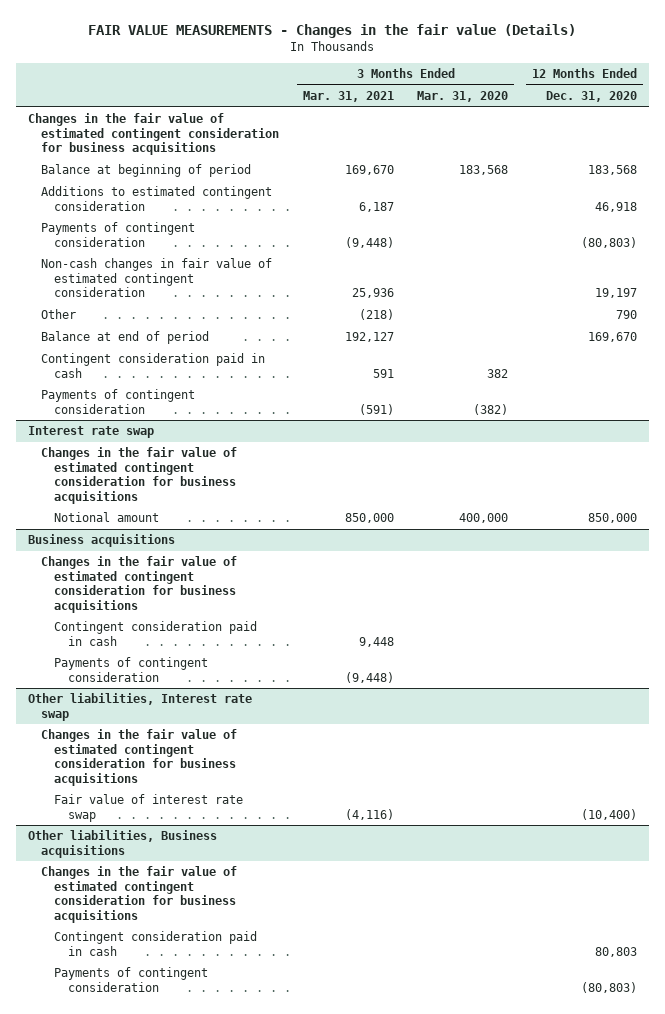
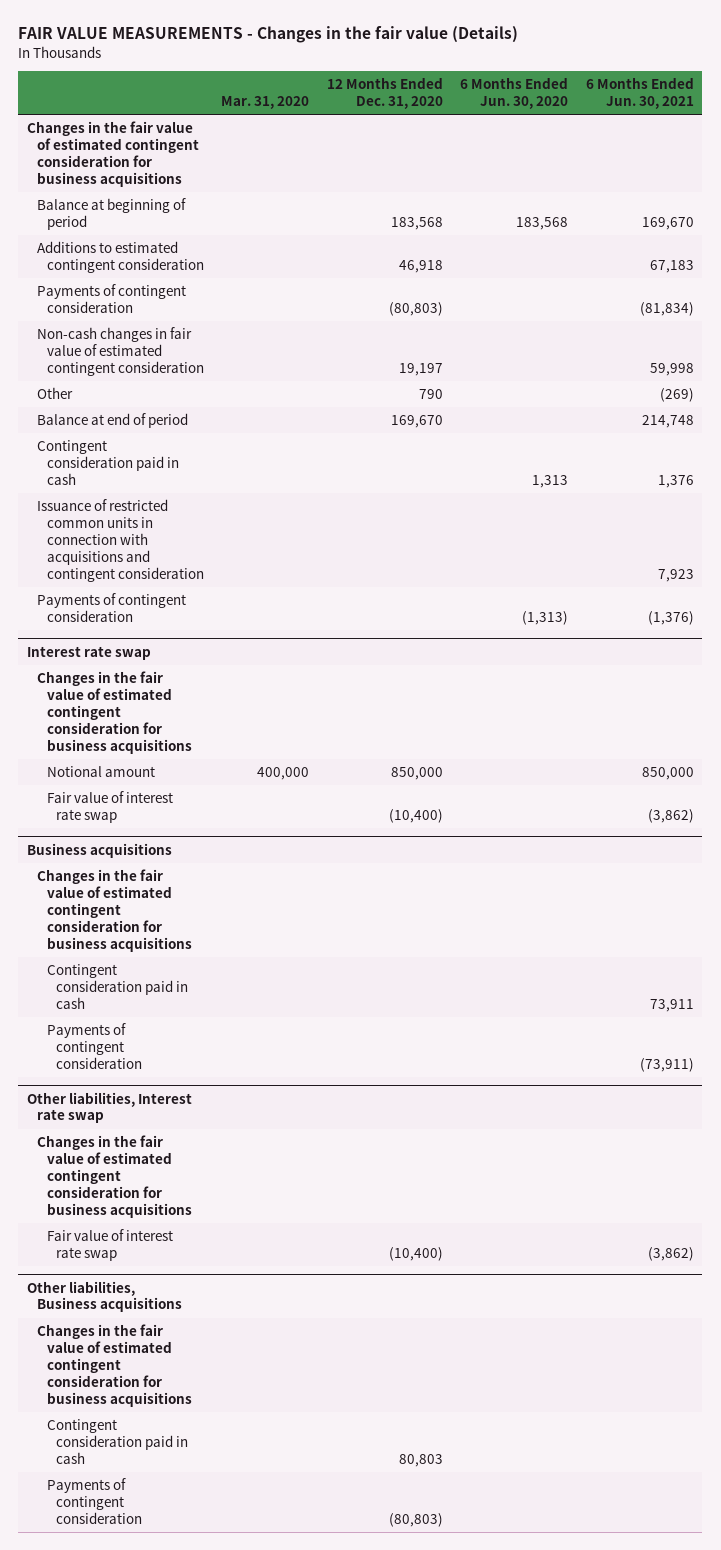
- | 3 Months Ended Mar. 31, 2021 | 3 Months Ended Mar. 31, 2020 | 12 Months Ended Dec. 31, 2020
+ | Mar. 31, 2020 | 12 Months Ended Dec. 31, 2020 | 6 Months Ended Jun. 30, 2020 | 6 Months Ended Jun. 30, 2021
+ Issuance of restricted common units in connection with acquisitions and contingent consideration | | | | 7,923
@ Interest rate swap
+ Fair value of interest rate swap | | (10,400) | | (3,862)

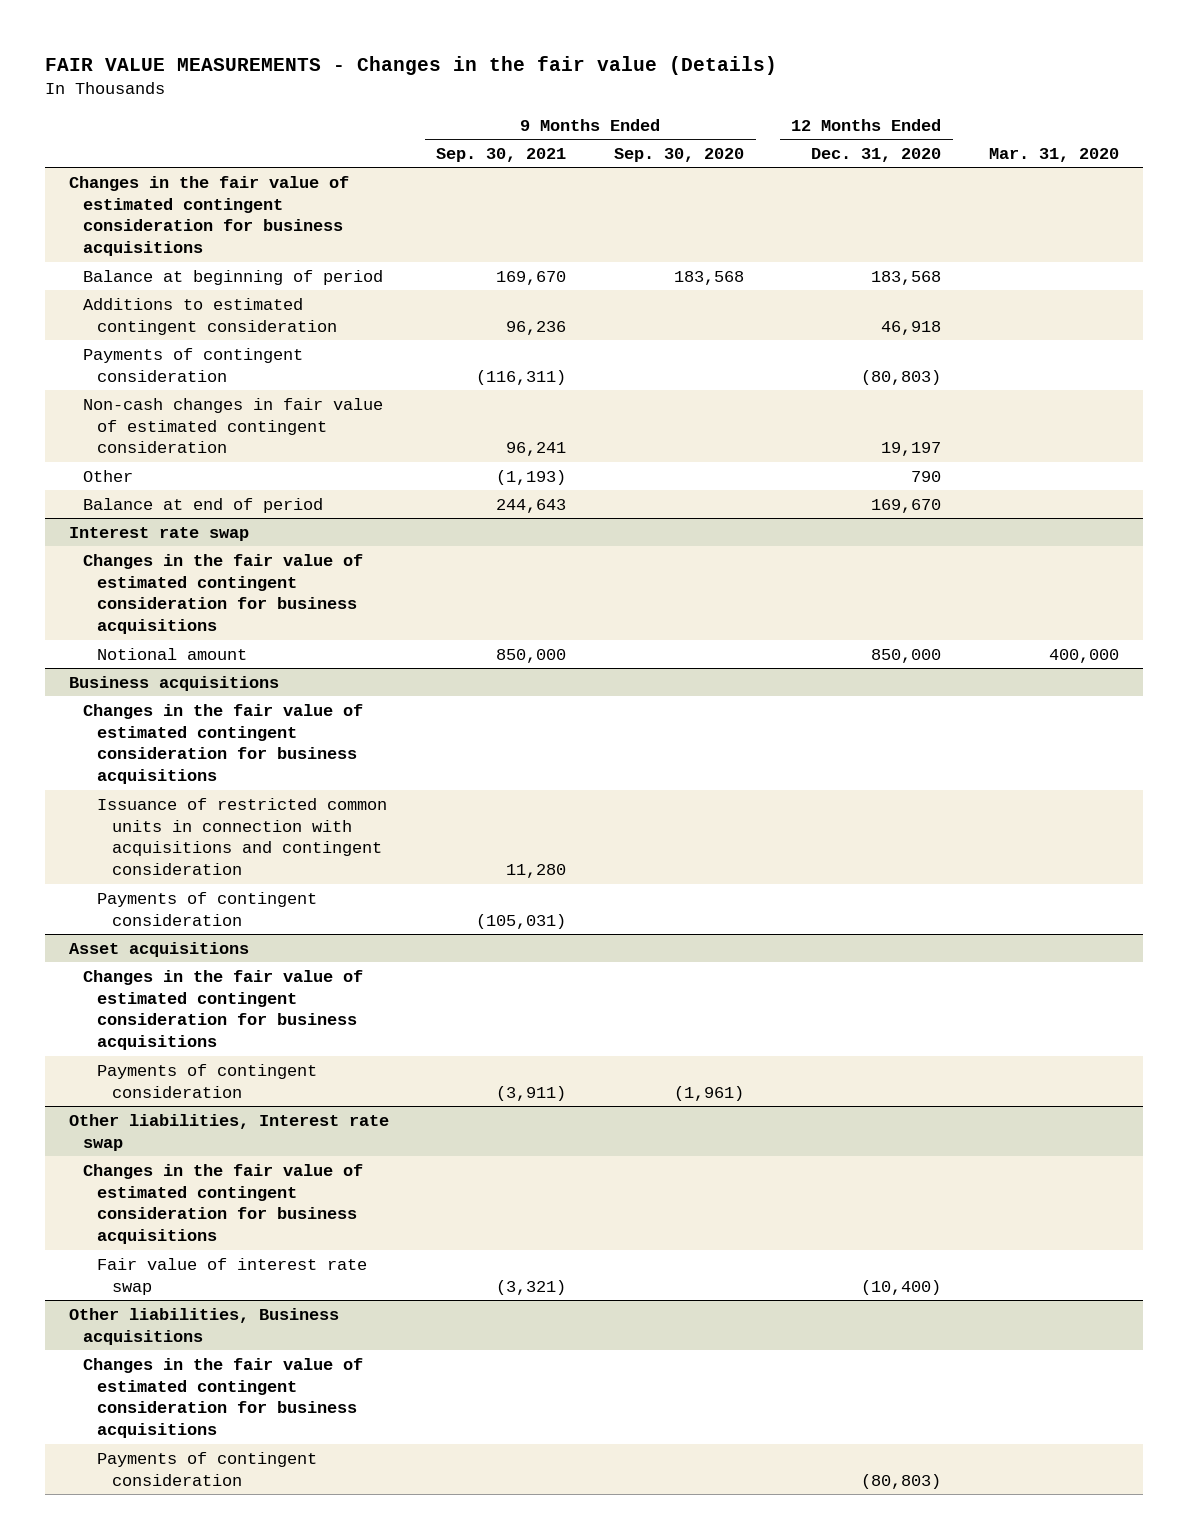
- | Mar. 31, 2020 | 12 Months Ended Dec. 31, 2020 | 6 Months Ended Jun. 30, 2020 | 6 Months Ended Jun. 30, 2021
+ | 9 Months Ended Sep. 30, 2021 | 9 Months Ended Sep. 30, 2020 | 12 Months Ended Dec. 31, 2020 | Mar. 31, 2020
- Contingent consideration paid in cash | | | 1,313 | 1,376
- Issuance of restricted common units in connection with acquisitions and contingent consideration | | | | 7,923
- Payments of contingent consideration | | | (1,313) | (1,376)
@ Interest rate swap
- Fair value of interest rate swap | | (10,400) | | (3,862)
@ Business acquisitions
- Contingent consideration paid in cash | | | | 73,911
+ Issuance of restricted common units in connection with acquisitions and contingent consideration | 11,280 | | |
+ Asset acquisitions
+ Changes in the fair value of estimated contingent consideration for business acquisitions
+ Payments of contingent consideration | (3,911) | (1,961) | |
@ Other liabilities, Business acquisitions
- Contingent consideration paid in cash | | 80,803 | |

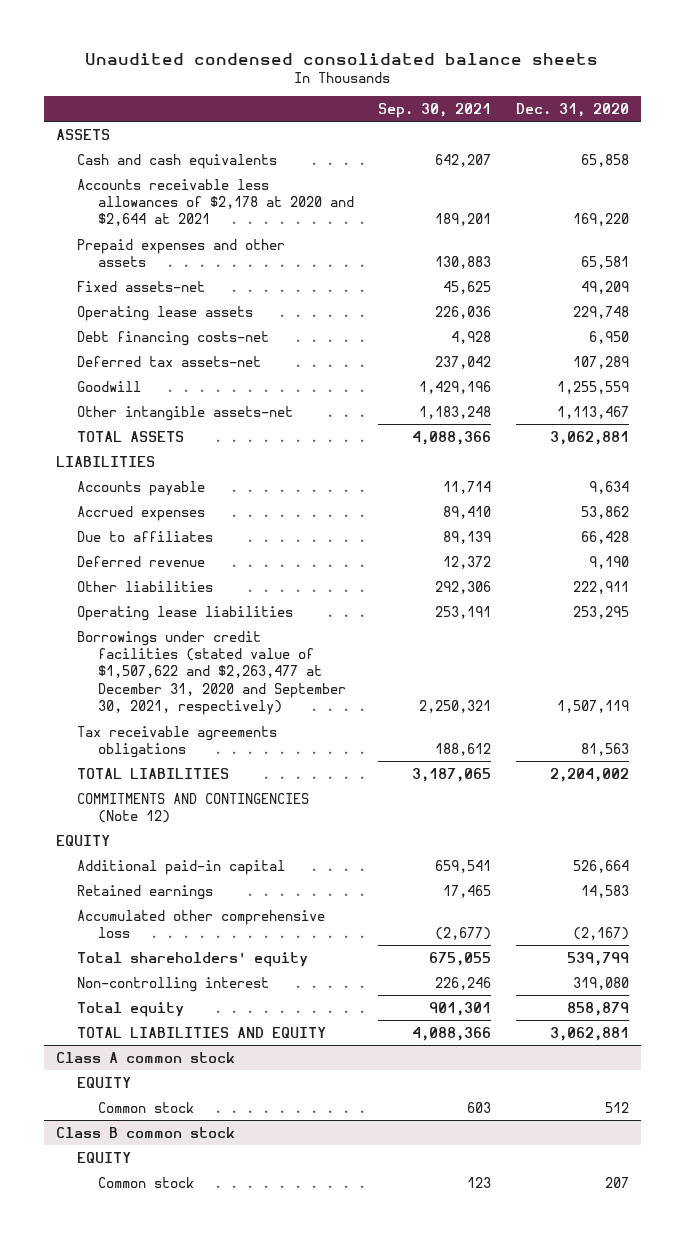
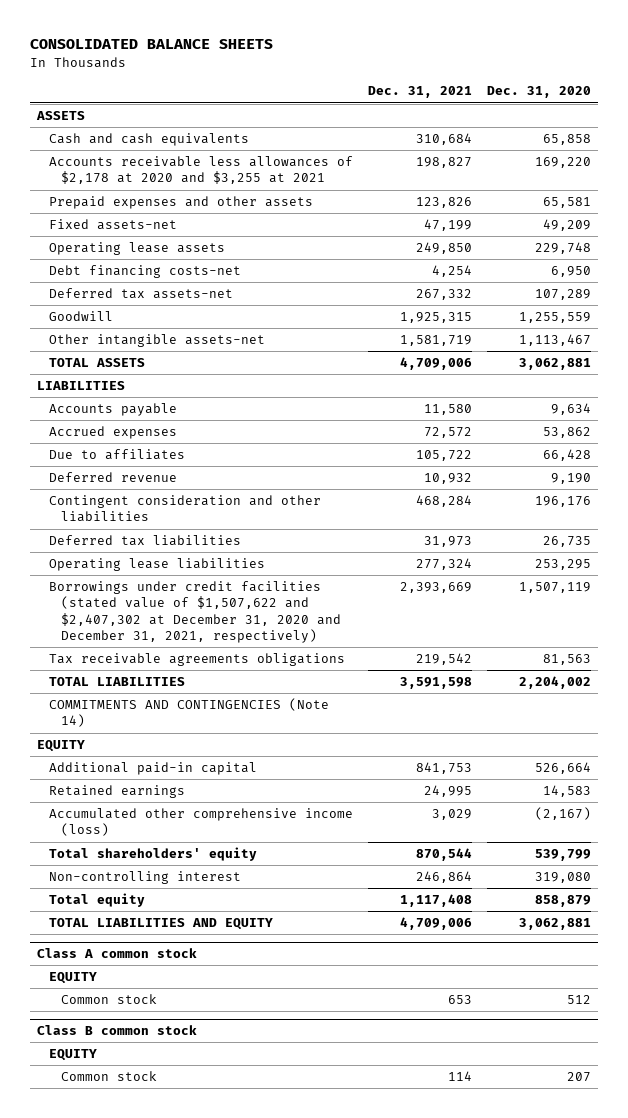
- Unaudited condensed consolidated balance sheets
+ CONSOLIDATED BALANCE SHEETS
- | Sep. 30, 2021 | Dec. 31, 2020
+ | Dec. 31, 2021 | Dec. 31, 2020
- Accounts receivable less allowances of $2,178 at 2020 and $2,644 at 2021 | 189,201 | 169,220
+ Accounts receivable less allowances of $2,178 at 2020 and $3,255 at 2021 | 198,827 | 169,220
- Other liabilities | 292,306 | 222,911
+ Contingent consideration and other liabilities | 468,284 | 196,176
+ Deferred tax liabilities | 31,973 | 26,735
- Borrowings under credit facilities (stated value of $1,507,622 and $2,263,477 at December 31, 2020 and September 30, 2021, respectively) | 2,250,321 | 1,507,119
+ Borrowings under credit facilities (stated value of $1,507,622 and $2,407,302 at December 31, 2020 and December 31, 2021, respectively) | 2,393,669 | 1,507,119
- COMMITMENTS AND CONTINGENCIES (Note 12)
+ COMMITMENTS AND CONTINGENCIES (Note 14)
- Accumulated other comprehensive loss | (2,677) | (2,167)
+ Accumulated other comprehensive income (loss) | 3,029 | (2,167)

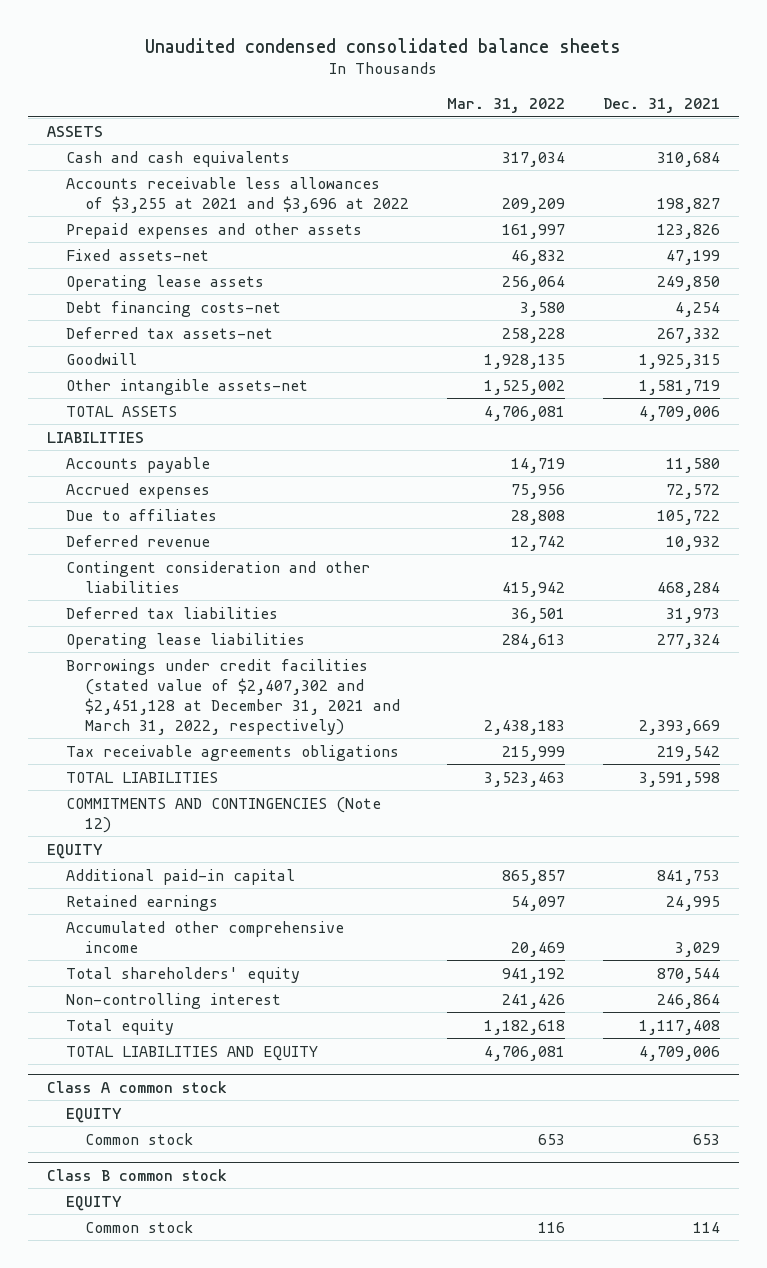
- CONSOLIDATED BALANCE SHEETS
+ Unaudited condensed consolidated balance sheets
- | Dec. 31, 2021 | Dec. 31, 2020
+ | Mar. 31, 2022 | Dec. 31, 2021
- Accounts receivable less allowances of $2,178 at 2020 and $3,255 at 2021 | 198,827 | 169,220
+ Accounts receivable less allowances of $3,255 at 2021 and $3,696 at 2022 | 209,209 | 198,827
- Borrowings under credit facilities (stated value of $1,507,622 and $2,407,302 at December 31, 2020 and December 31, 2021, respectively) | 2,393,669 | 1,507,119
+ Borrowings under credit facilities (stated value of $2,407,302 and $2,451,128 at December 31, 2021 and March 31, 2022, respectively) | 2,438,183 | 2,393,669
- COMMITMENTS AND CONTINGENCIES (Note 14)
+ COMMITMENTS AND CONTINGENCIES (Note 12)
- Accumulated other comprehensive income (loss) | 3,029 | (2,167)
+ Accumulated other comprehensive income | 20,469 | 3,029

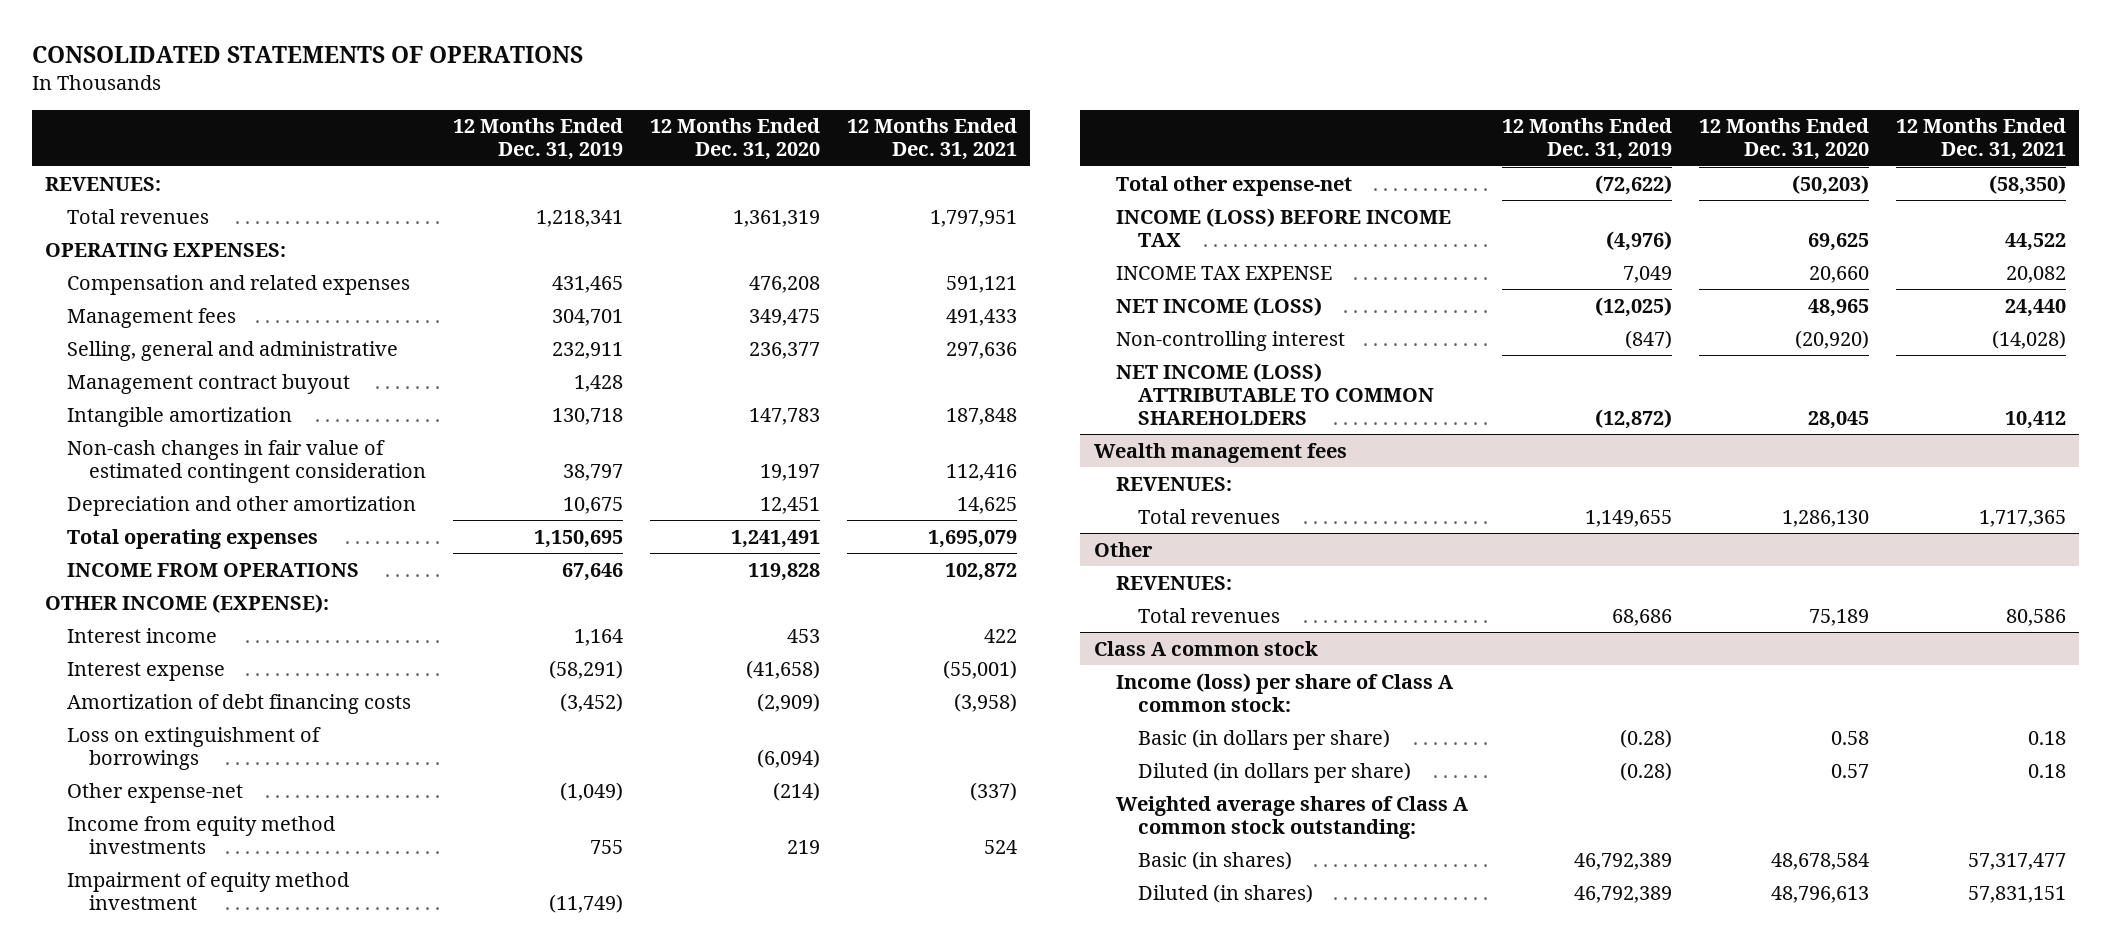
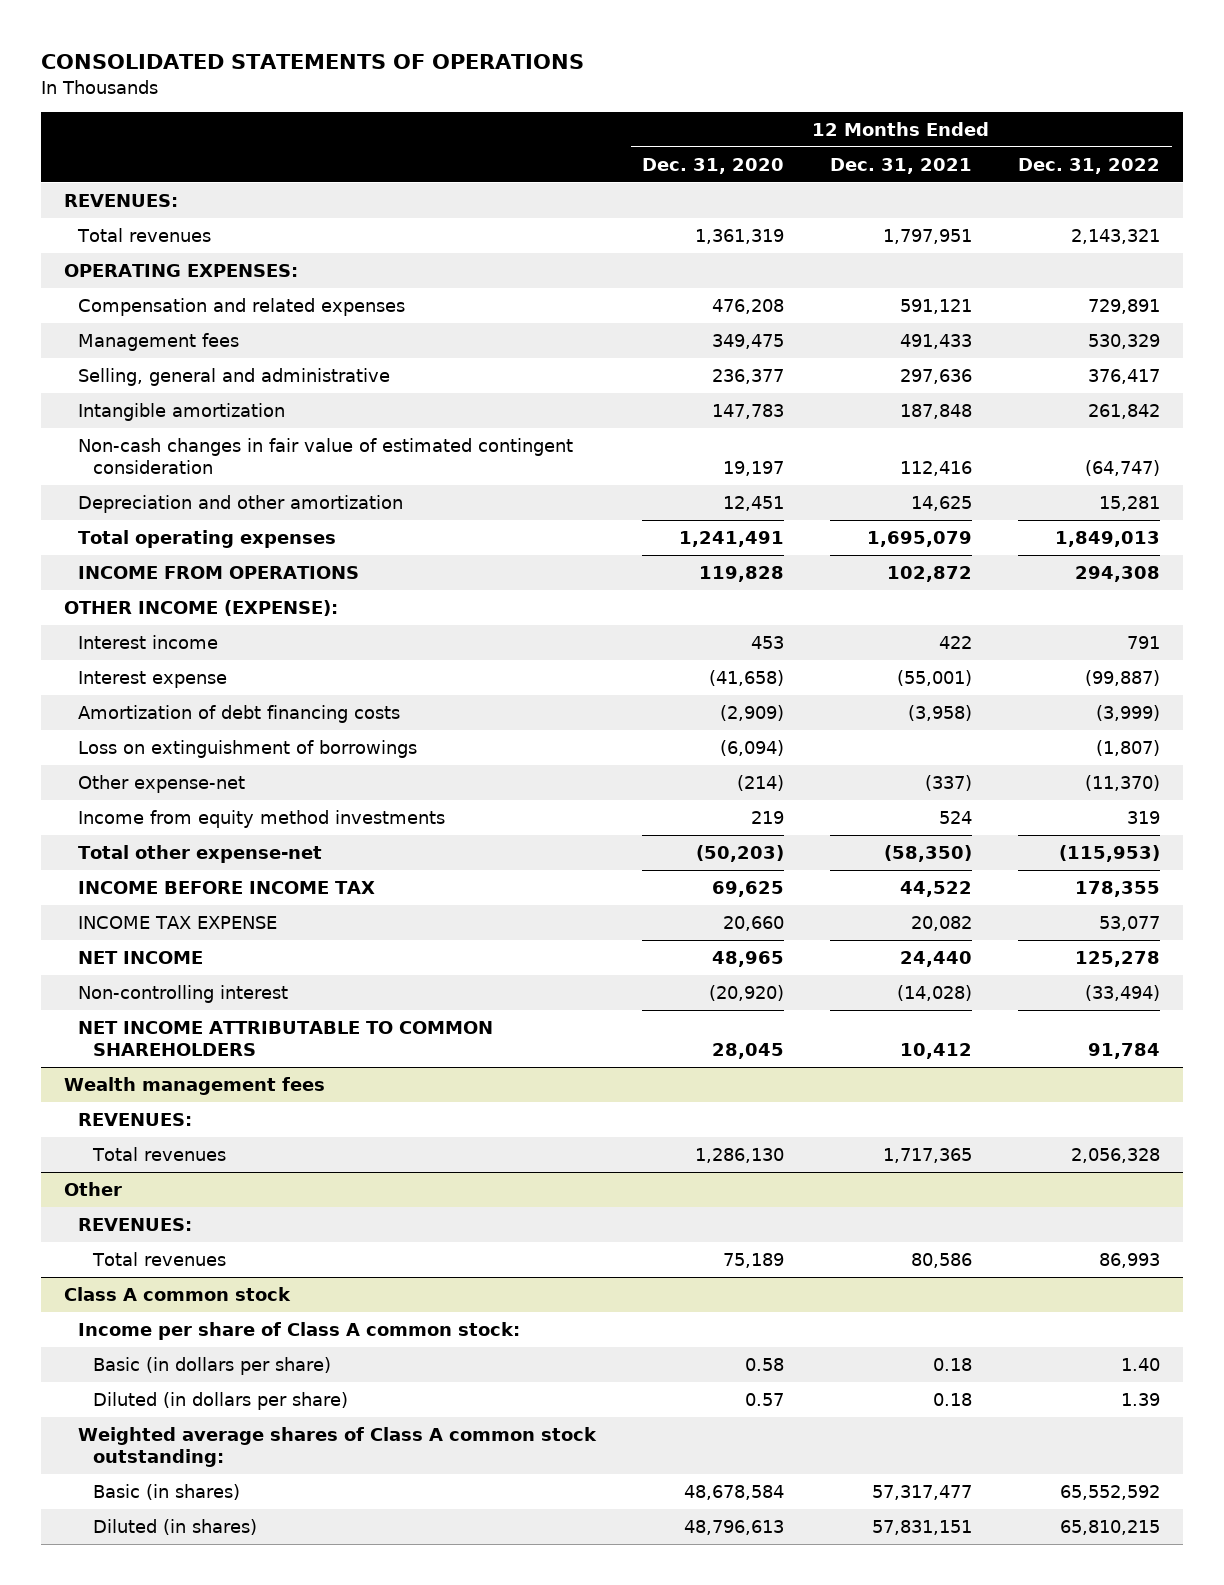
- | 12 Months Ended Dec. 31, 2019 | 12 Months Ended Dec. 31, 2020 | 12 Months Ended Dec. 31, 2021
+ | 12 Months Ended Dec. 31, 2020 | 12 Months Ended Dec. 31, 2021 | 12 Months Ended Dec. 31, 2022
- Management contract buyout | 1,428 | |
- Impairment of equity method investment | (11,749) | |
- INCOME (LOSS) BEFORE INCOME TAX | (4,976) | 69,625 | 44,522
+ INCOME BEFORE INCOME TAX | 69,625 | 44,522 | 178,355
- NET INCOME (LOSS) | (12,025) | 48,965 | 24,440
+ NET INCOME | 48,965 | 24,440 | 125,278
- NET INCOME (LOSS) ATTRIBUTABLE TO COMMON SHAREHOLDERS | (12,872) | 28,045 | 10,412
+ NET INCOME ATTRIBUTABLE TO COMMON SHAREHOLDERS | 28,045 | 10,412 | 91,784
@ Class A common stock
- Income (loss) per share of Class A common stock:
+ Income per share of Class A common stock:

